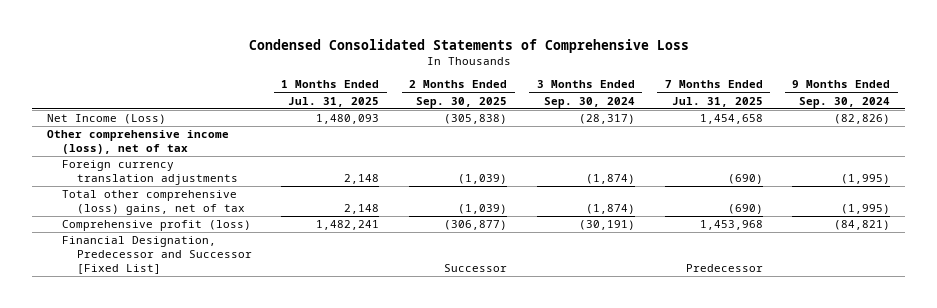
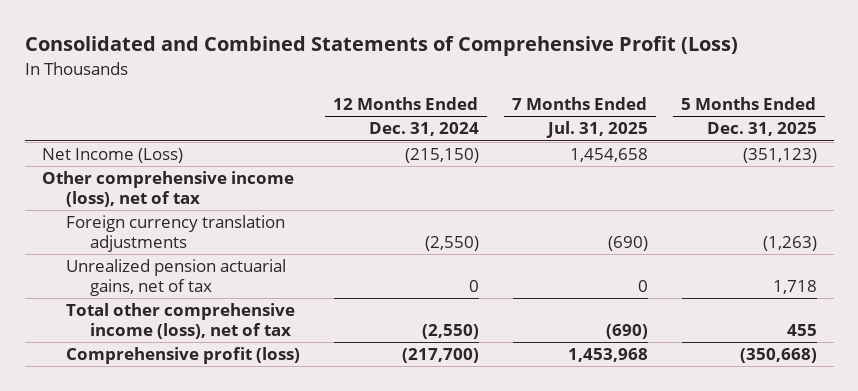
- Condensed Consolidated Statements of Comprehensive Loss
+ Consolidated and Combined Statements of Comprehensive Profit (Loss)
- | 1 Months Ended Jul. 31, 2025 | 2 Months Ended Sep. 30, 2025 | 3 Months Ended Sep. 30, 2024 | 7 Months Ended Jul. 31, 2025 | 9 Months Ended Sep. 30, 2024
+ | 12 Months Ended Dec. 31, 2024 | 7 Months Ended Jul. 31, 2025 | 5 Months Ended Dec. 31, 2025
- Total other comprehensive (loss) gains, net of tax | 2,148 | (1,039) | (1,874) | (690) | (1,995)
+ Unrealized pension actuarial gains, net of tax | 0 | 0 | 1,718
+ Total other comprehensive income (loss), net of tax | (2,550) | (690) | 455
- Financial Designation, Predecessor and Successor [Fixed List] | | Successor | | Predecessor |

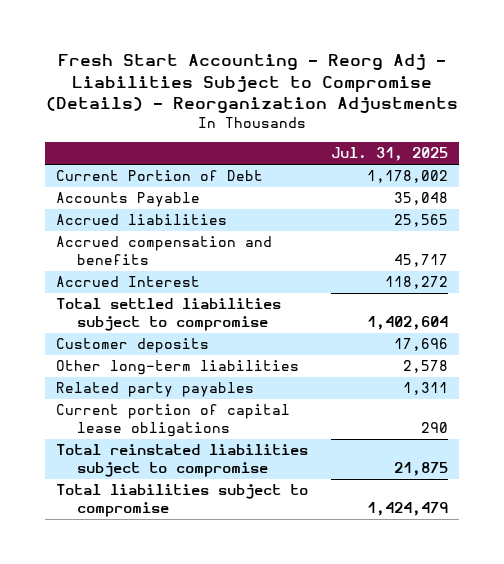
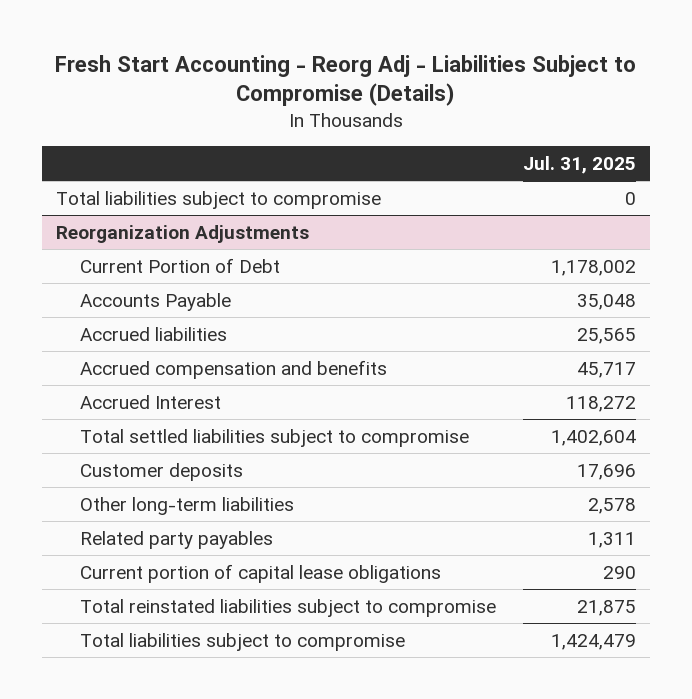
- Fresh Start Accounting - Reorg Adj - Liabilities Subject to Compromise (Details) - Reorganization Adjustments
+ Fresh Start Accounting - Reorg Adj - Liabilities Subject to Compromise (Details)
+ Total liabilities subject to compromise | 0
+ Reorganization Adjustments

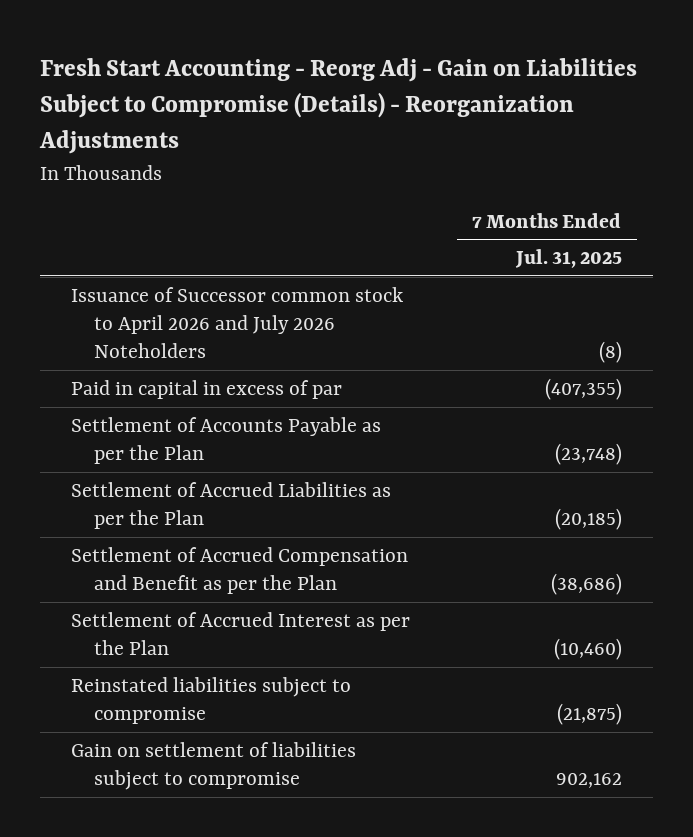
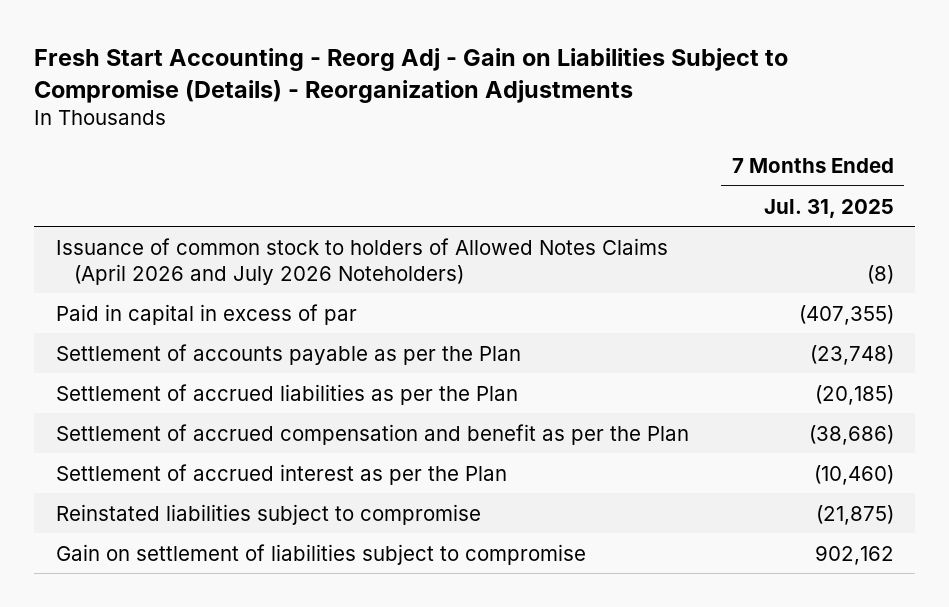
- Issuance of Successor common stock to April 2026 and July 2026 Noteholders | (8)
+ Issuance of common stock to holders of Allowed Notes Claims (April 2026 and July 2026 Noteholders) | (8)
- Settlement of Accounts Payable as per the Plan | (23,748)
- Settlement of Accrued Liabilities as per the Plan | (20,185)
- Settlement of Accrued Compensation and Benefit as per the Plan | (38,686)
- Settlement of Accrued Interest as per the Plan | (10,460)
+ Settlement of accounts payable as per the Plan | (23,748)
+ Settlement of accrued liabilities as per the Plan | (20,185)
+ Settlement of accrued compensation and benefit as per the Plan | (38,686)
+ Settlement of accrued interest as per the Plan | (10,460)

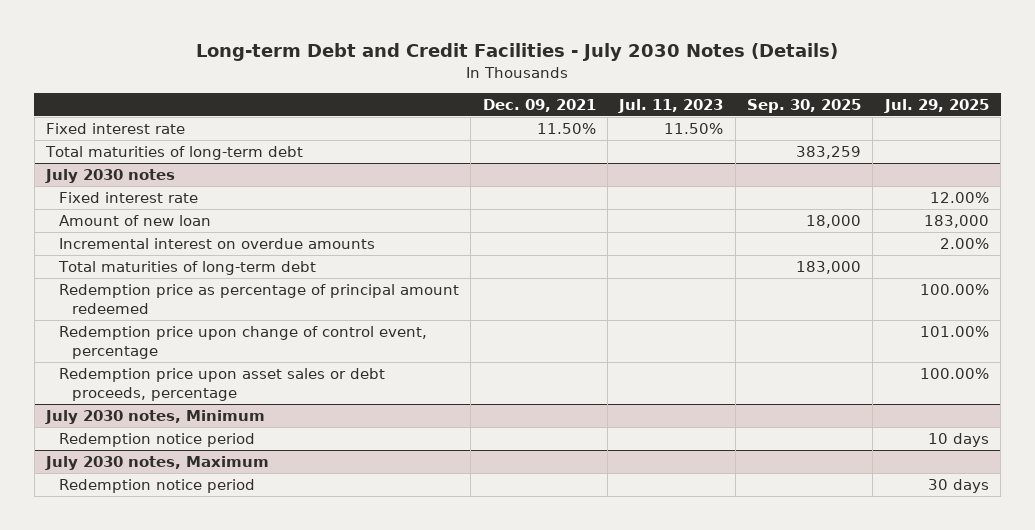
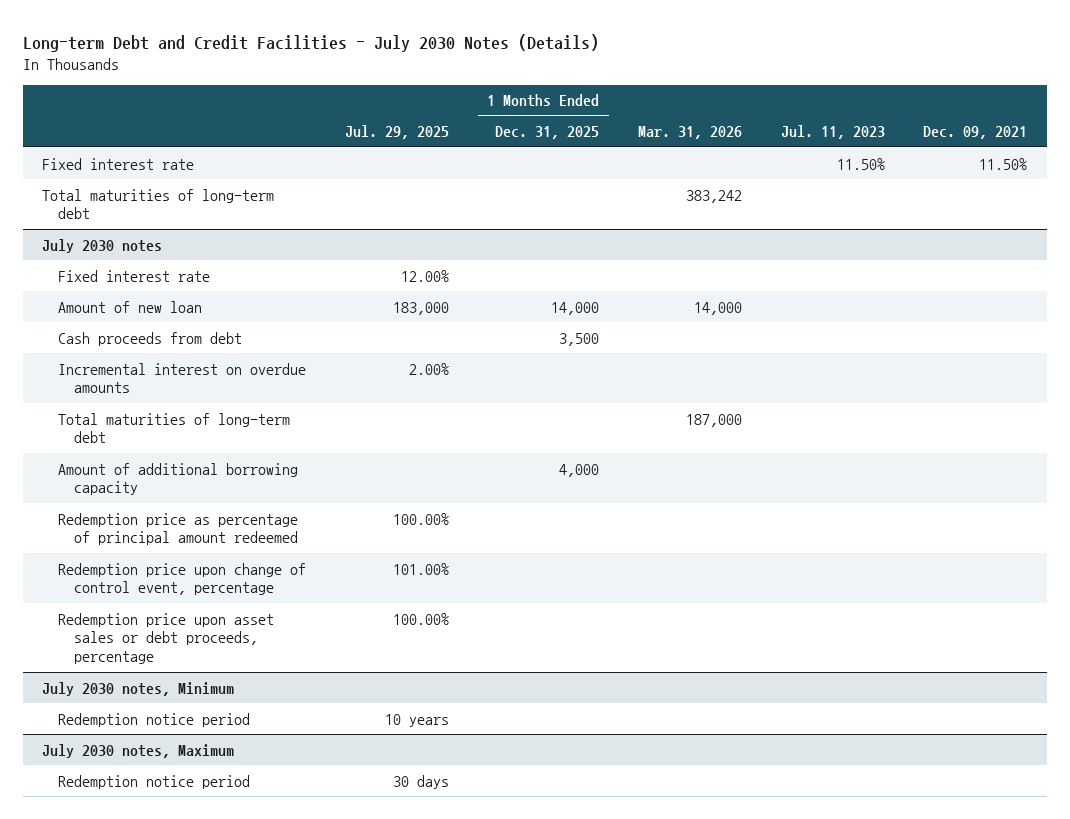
- | Dec. 09, 2021 | Jul. 11, 2023 | Sep. 30, 2025 | Jul. 29, 2025
+ | Jul. 29, 2025 | 1 Months Ended Dec. 31, 2025 | Mar. 31, 2026 | Jul. 11, 2023 | Dec. 09, 2021
@ July 2030 notes
+ Cash proceeds from debt | | 3,500 | | |
+ Amount of additional borrowing capacity | | 4,000 | | |
@ July 2030 notes, Minimum
- Redemption notice period | | | | 10 days
+ Redemption notice period | 10 years | | | |

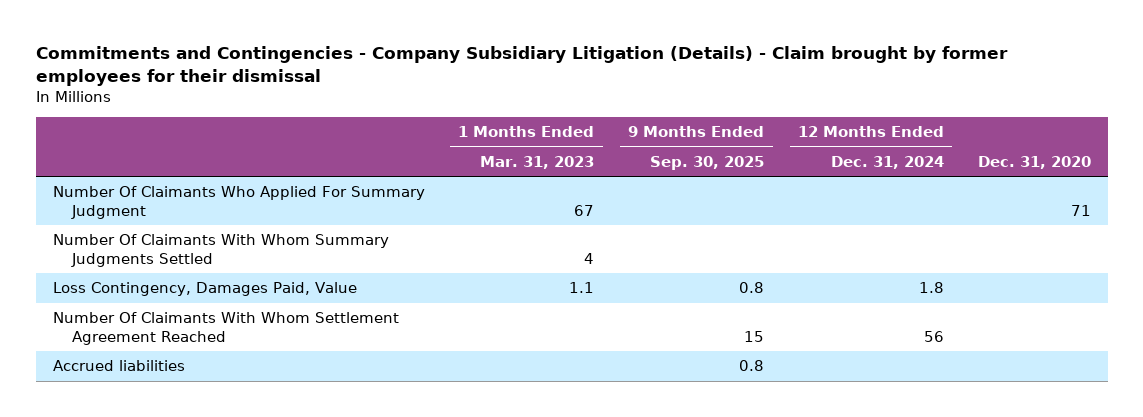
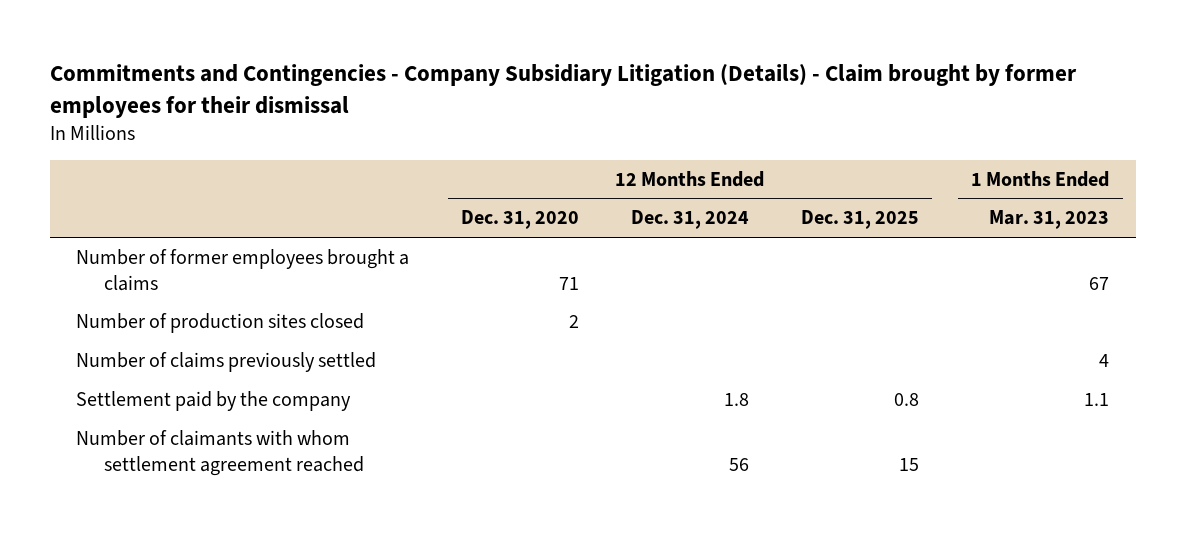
- | 1 Months Ended Mar. 31, 2023 | 9 Months Ended Sep. 30, 2025 | 12 Months Ended Dec. 31, 2024 | Dec. 31, 2020
+ | 12 Months Ended Dec. 31, 2020 | 12 Months Ended Dec. 31, 2024 | 12 Months Ended Dec. 31, 2025 | 1 Months Ended Mar. 31, 2023
- Number Of Claimants Who Applied For Summary Judgment | 67 | | | 71
- Number Of Claimants With Whom Summary Judgments Settled | 4 | | |
- Loss Contingency, Damages Paid, Value | 1.1 | 0.8 | 1.8 |
- Number Of Claimants With Whom Settlement Agreement Reached | | 15 | 56 |
- Accrued liabilities | | 0.8 | |
+ Number of former employees brought a claims | 71 | | | 67
+ Number of production sites closed | 2 | | |
+ Number of claims previously settled | | | | 4
+ Settlement paid by the company | | 1.8 | 0.8 | 1.1
+ Number of claimants with whom settlement agreement reached | | 56 | 15 |

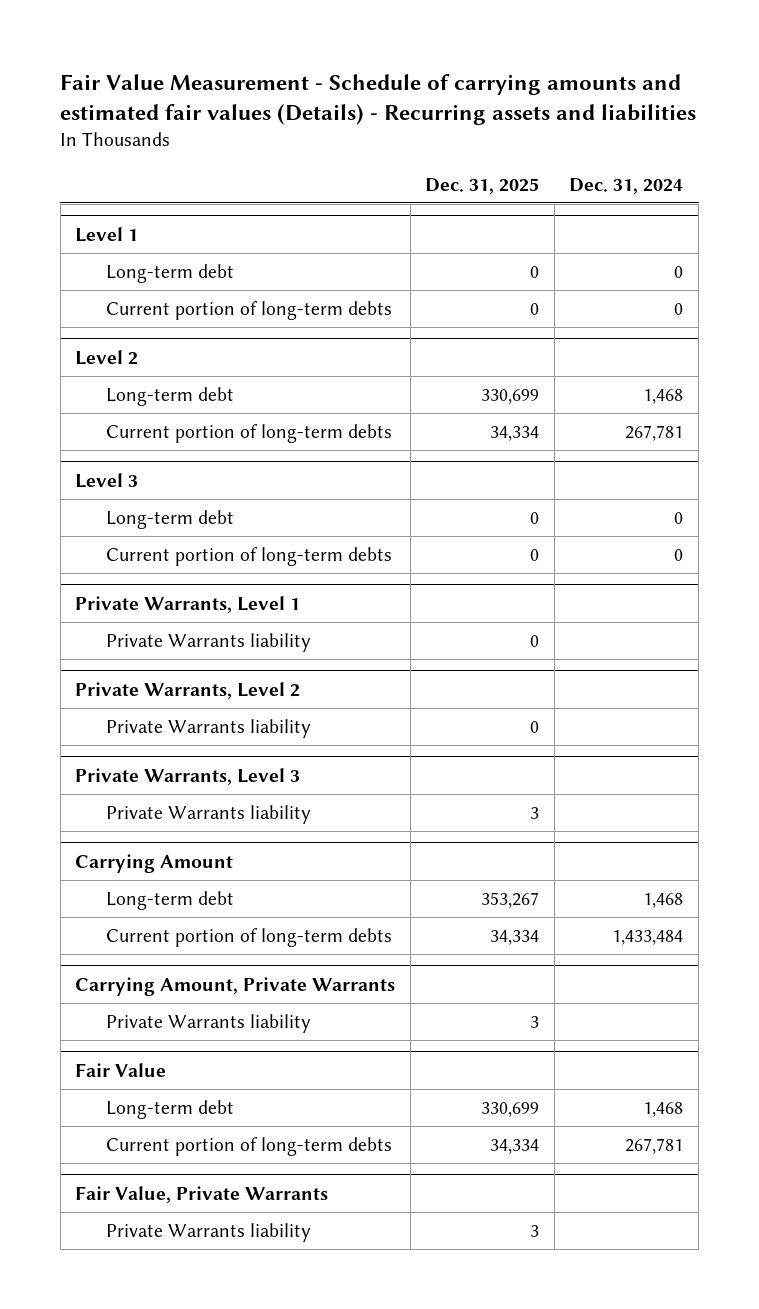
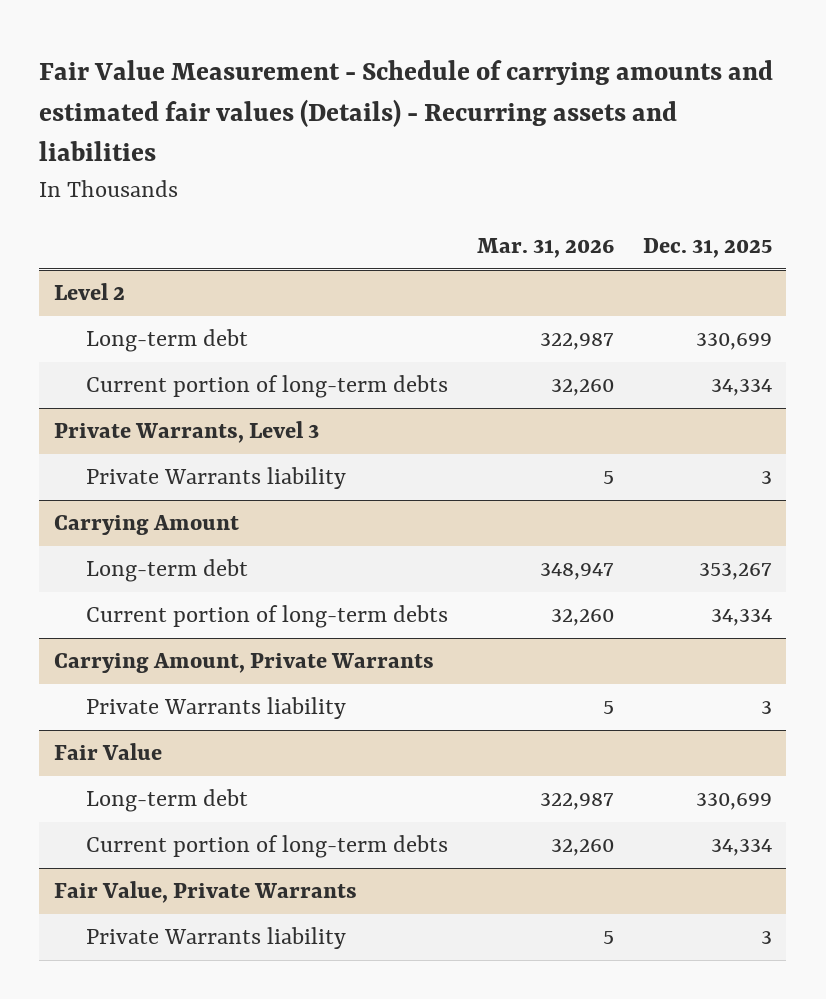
- | Dec. 31, 2025 | Dec. 31, 2024
+ | Mar. 31, 2026 | Dec. 31, 2025
- Level 1
- Long-term debt | 0 | 0
- Current portion of long-term debts | 0 | 0
- Level 3
- Long-term debt | 0 | 0
- Current portion of long-term debts | 0 | 0
- Private Warrants, Level 1
- Private Warrants liability | 0 |
- Private Warrants, Level 2
- Private Warrants liability | 0 |

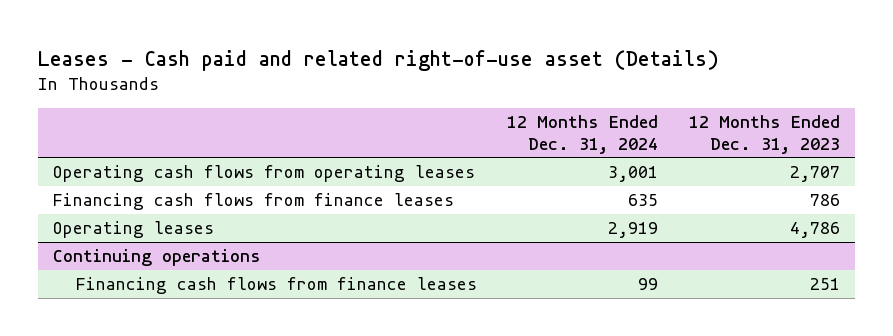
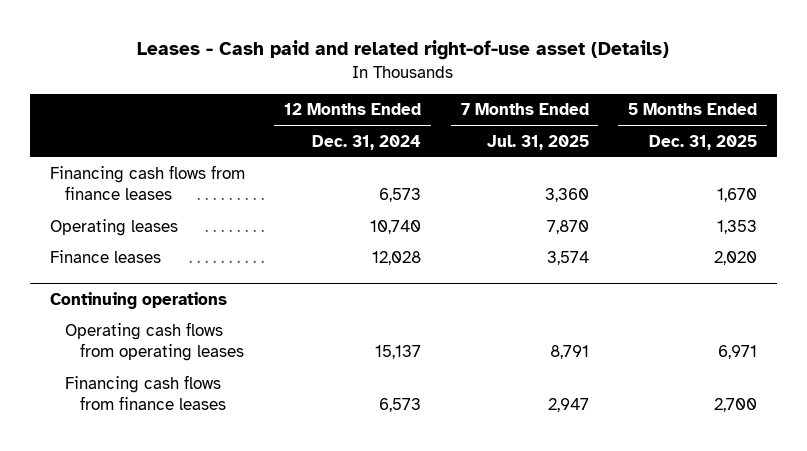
- | 12 Months Ended Dec. 31, 2024 | 12 Months Ended Dec. 31, 2023
+ | 12 Months Ended Dec. 31, 2024 | 7 Months Ended Jul. 31, 2025 | 5 Months Ended Dec. 31, 2025
- Operating cash flows from operating leases | 3,001 | 2,707
- Financing cash flows from finance leases | 635 | 786
- Operating leases | 2,919 | 4,786
+ Financing cash flows from finance leases | 6,573 | 3,360 | 1,670
+ Operating leases | 10,740 | 7,870 | 1,353
+ Finance leases | 12,028 | 3,574 | 2,020
@ Continuing operations
- Financing cash flows from finance leases | 99 | 251
+ Operating cash flows from operating leases | 15,137 | 8,791 | 6,971
+ Financing cash flows from finance leases | 6,573 | 2,947 | 2,700

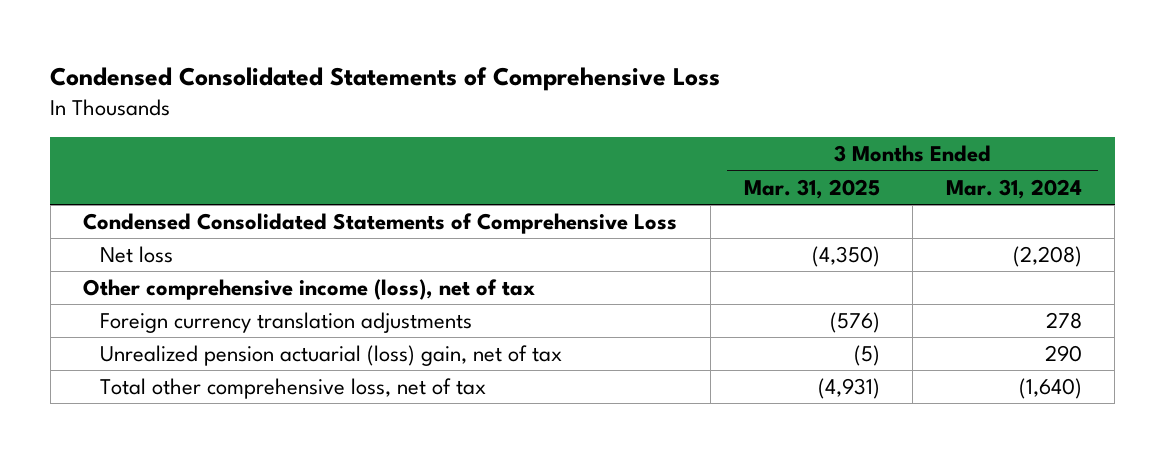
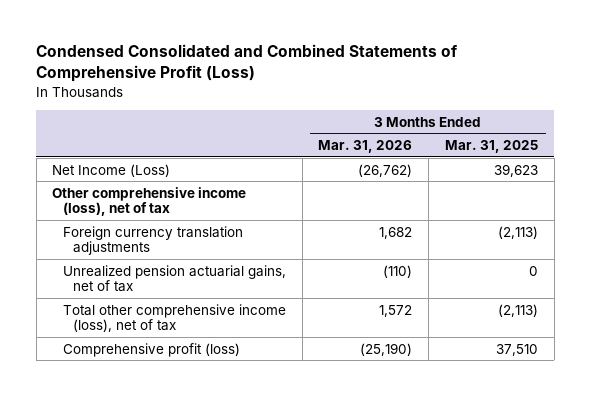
- Condensed Consolidated Statements of Comprehensive Loss
+ Condensed Consolidated and Combined Statements of Comprehensive Profit (Loss)
- | 3 Months Ended Mar. 31, 2025 | 3 Months Ended Mar. 31, 2024
+ | 3 Months Ended Mar. 31, 2026 | 3 Months Ended Mar. 31, 2025
- Condensed Consolidated Statements of Comprehensive Loss
- Net loss | (4,350) | (2,208)
+ Net Income (Loss) | (26,762) | 39,623
- Foreign currency translation adjustments | (576) | 278
- Unrealized pension actuarial (loss) gain, net of tax | (5) | 290
- Total other comprehensive loss, net of tax | (4,931) | (1,640)
+ Foreign currency translation adjustments | 1,682 | (2,113)
+ Unrealized pension actuarial gains, net of tax | (110) | 0
+ Total other comprehensive income (loss), net of tax | 1,572 | (2,113)
+ Comprehensive profit (loss) | (25,190) | 37,510

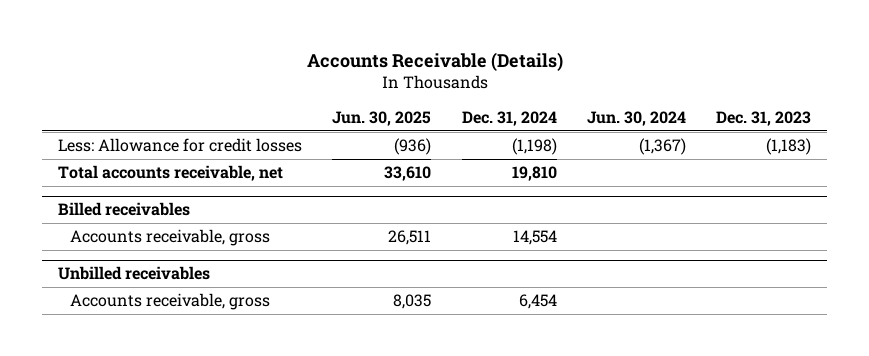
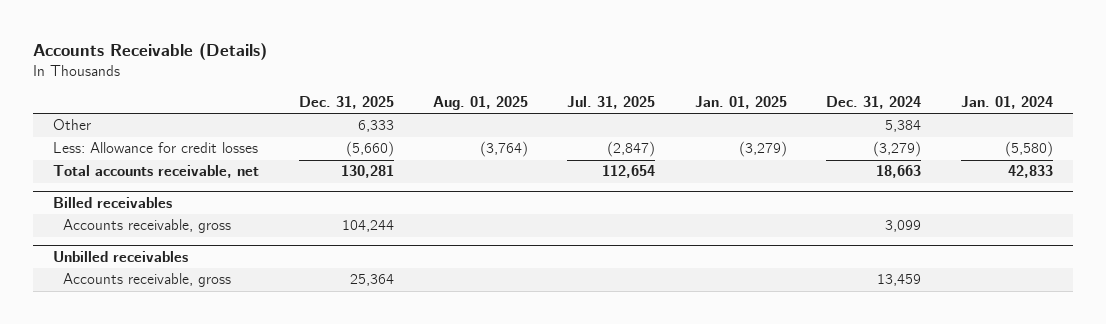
- | Jun. 30, 2025 | Dec. 31, 2024 | Jun. 30, 2024 | Dec. 31, 2023
+ | Dec. 31, 2025 | Aug. 01, 2025 | Jul. 31, 2025 | Jan. 01, 2025 | Dec. 31, 2024 | Jan. 01, 2024
- Less: Allowance for credit losses | (936) | (1,198) | (1,367) | (1,183)
- Total accounts receivable, net | 33,610 | 19,810 | |
+ Other | 6,333 | | | | 5,384 |
+ Less: Allowance for credit losses | (5,660) | (3,764) | (2,847) | (3,279) | (3,279) | (5,580)
+ Total accounts receivable, net | 130,281 | | 112,654 | | 18,663 | 42,833
@ Billed receivables
- Accounts receivable, gross | 26,511 | 14,554 | |
+ Accounts receivable, gross | 104,244 | | | | 3,099 |
@ Unbilled receivables
- Accounts receivable, gross | 8,035 | 6,454 | |
+ Accounts receivable, gross | 25,364 | | | | 13,459 |

